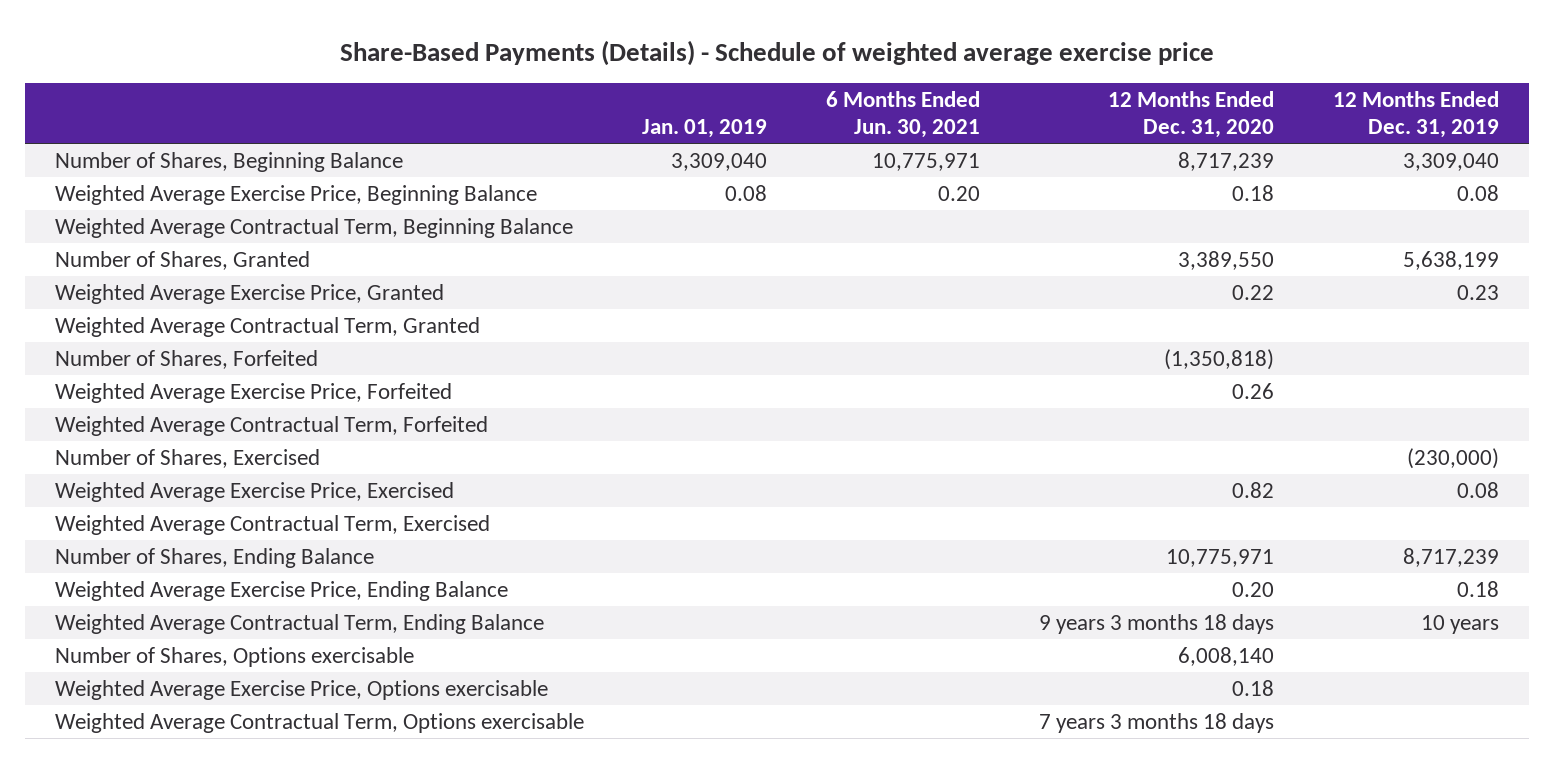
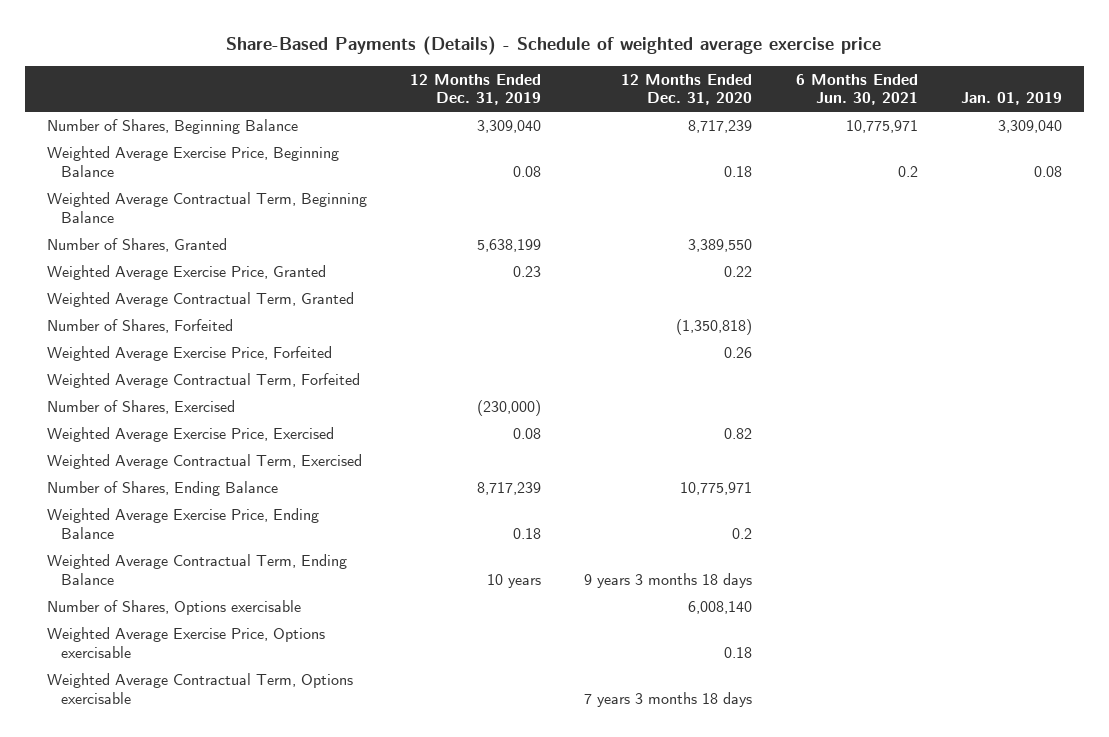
- | Jan. 01, 2019 | 6 Months Ended Jun. 30, 2021 | 12 Months Ended Dec. 31, 2020 | 12 Months Ended Dec. 31, 2019
+ | 12 Months Ended Dec. 31, 2019 | 12 Months Ended Dec. 31, 2020 | 6 Months Ended Jun. 30, 2021 | Jan. 01, 2019
- Weighted Average Exercise Price, Beginning Balance | 0.08 | 0.20 | 0.18 | 0.08
+ Weighted Average Exercise Price, Beginning Balance | 0.08 | 0.18 | 0.2 | 0.08
- Weighted Average Exercise Price, Ending Balance | | | 0.20 | 0.18
+ Weighted Average Exercise Price, Ending Balance | 0.18 | 0.2 | |

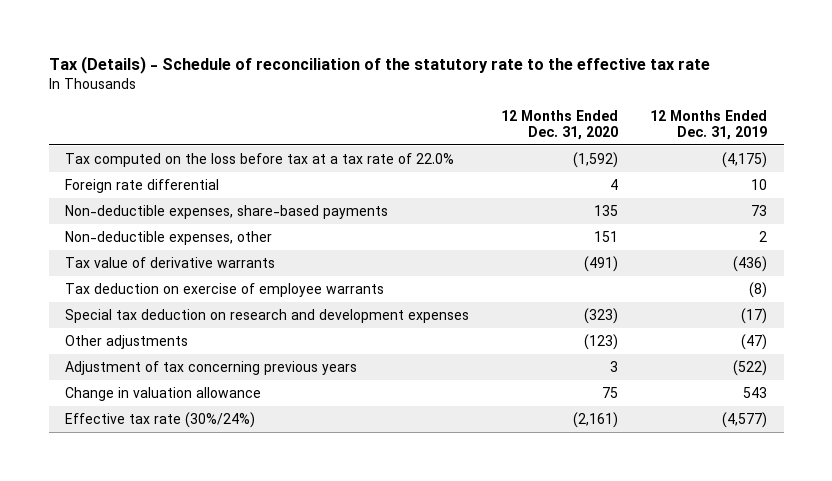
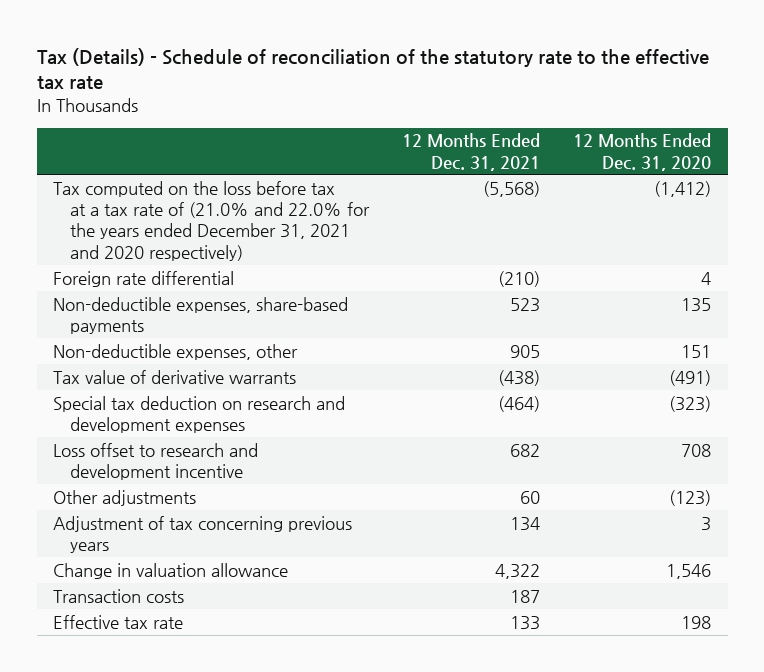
- | 12 Months Ended Dec. 31, 2020 | 12 Months Ended Dec. 31, 2019
+ | 12 Months Ended Dec. 31, 2021 | 12 Months Ended Dec. 31, 2020
- Tax computed on the loss before tax at a tax rate of 22.0% | (1,592) | (4,175)
+ Tax computed on the loss before tax at a tax rate of (21.0% and 22.0% for the years ended December 31, 2021 and 2020 respectively) | (5,568) | (1,412)
- Tax deduction on exercise of employee warrants | | (8)
+ Loss offset to research and development incentive | 682 | 708
- Change in valuation allowance | 75 | 543
- Effective tax rate (30%/24%) | (2,161) | (4,577)
+ Change in valuation allowance | 4,322 | 1,546
+ Transaction costs | 187 |
+ Effective tax rate | 133 | 198

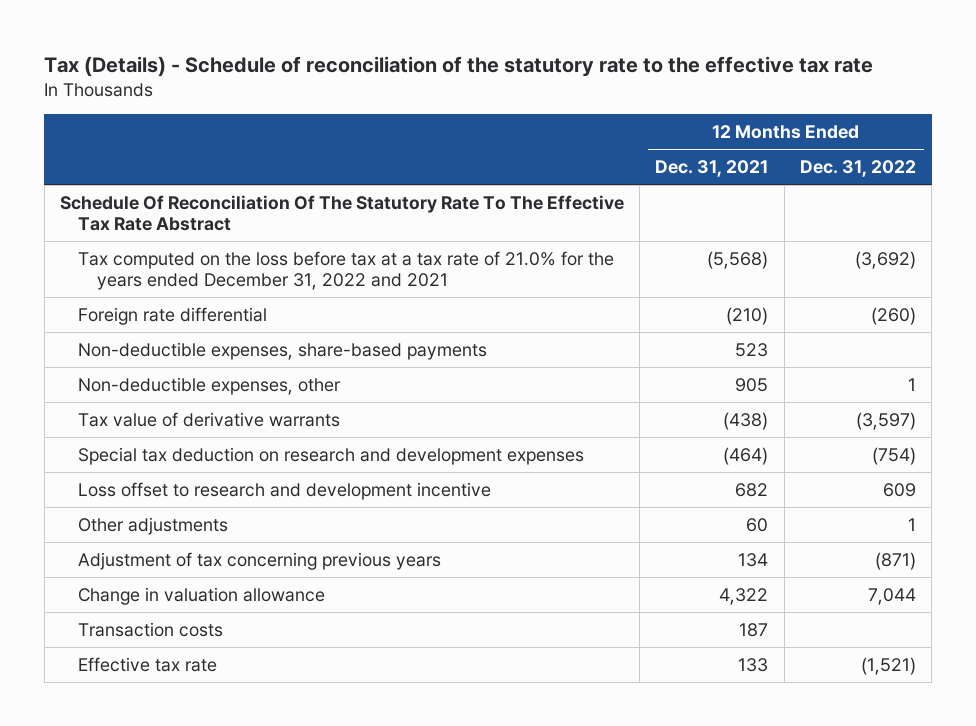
- | 12 Months Ended Dec. 31, 2021 | 12 Months Ended Dec. 31, 2020
+ | 12 Months Ended Dec. 31, 2021 | 12 Months Ended Dec. 31, 2022
- Tax computed on the loss before tax at a tax rate of (21.0% and 22.0% for the years ended December 31, 2021 and 2020 respectively) | (5,568) | (1,412)
+ Schedule Of Reconciliation Of The Statutory Rate To The Effective Tax Rate Abstract
+ Tax computed on the loss before tax at a tax rate of 21.0% for the years ended December 31, 2022 and 2021 | (5,568) | (3,692)

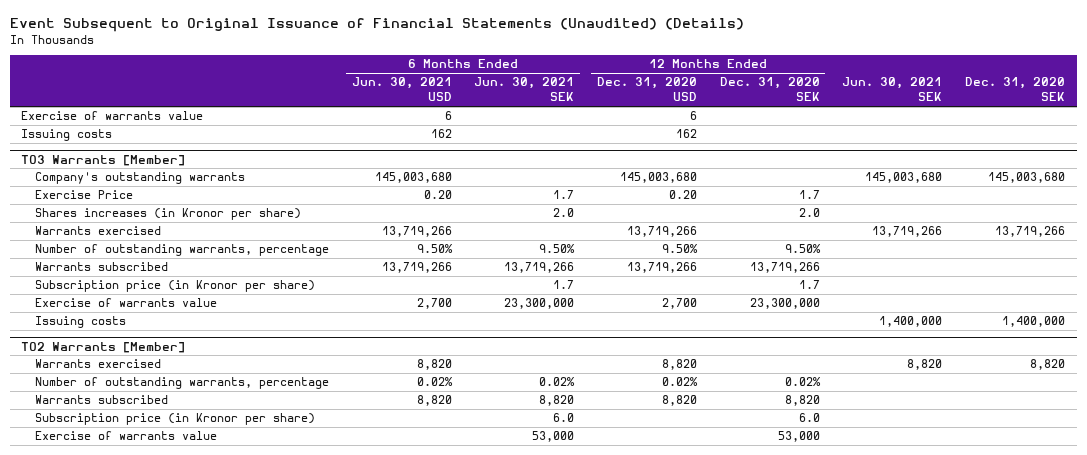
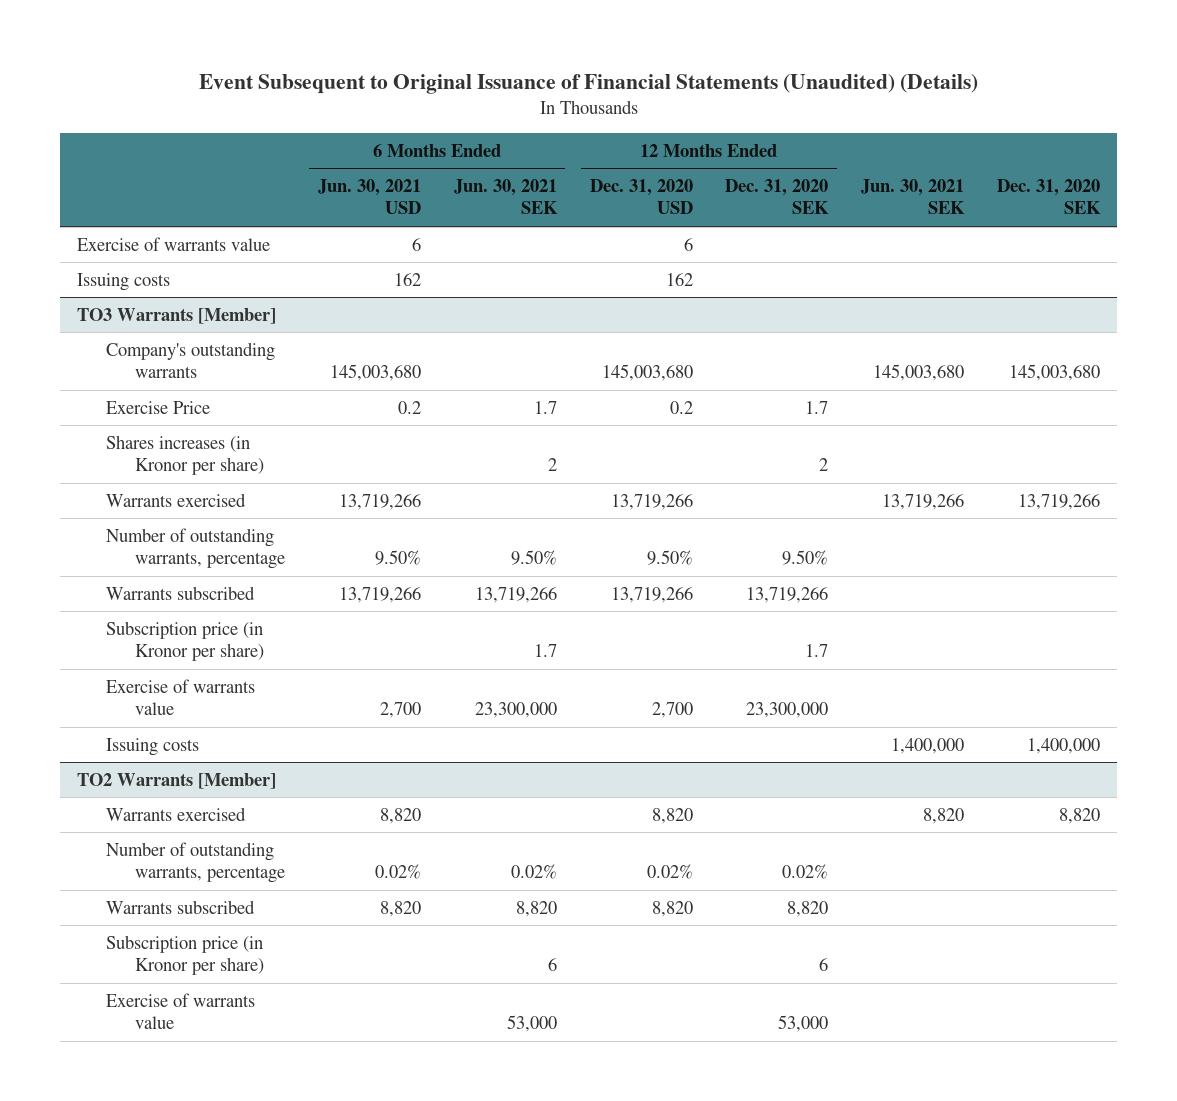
@ TO3 Warrants [Member]
- Exercise Price | 0.20 | 1.7 | 0.20 | 1.7 | |
- Shares increases (in Kronor per share) | | 2.0 | | 2.0 | |
+ Exercise Price | 0.2 | 1.7 | 0.2 | 1.7 | |
+ Shares increases (in Kronor per share) | | 2 | | 2 | |
@ TO2 Warrants [Member]
- Subscription price (in Kronor per share) | | 6.0 | | 6.0 | |
+ Subscription price (in Kronor per share) | | 6 | | 6 | |

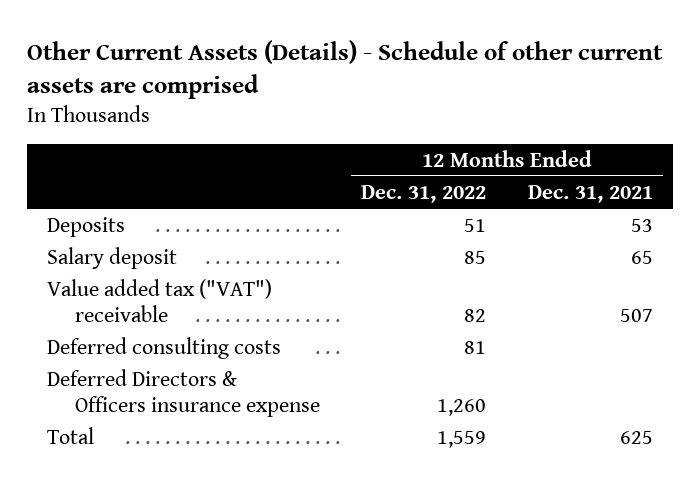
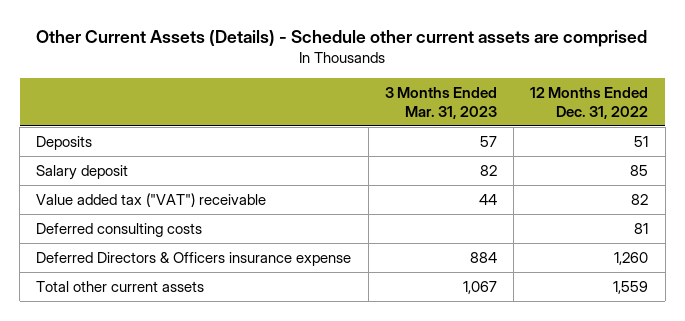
- Other Current Assets (Details) - Schedule of other current assets are comprised
+ Other Current Assets (Details) - Schedule other current assets are comprised
- | 12 Months Ended Dec. 31, 2022 | 12 Months Ended Dec. 31, 2021
+ | 3 Months Ended Mar. 31, 2023 | 12 Months Ended Dec. 31, 2022
- Total | 1,559 | 625
+ Total other current assets | 1,067 | 1,559

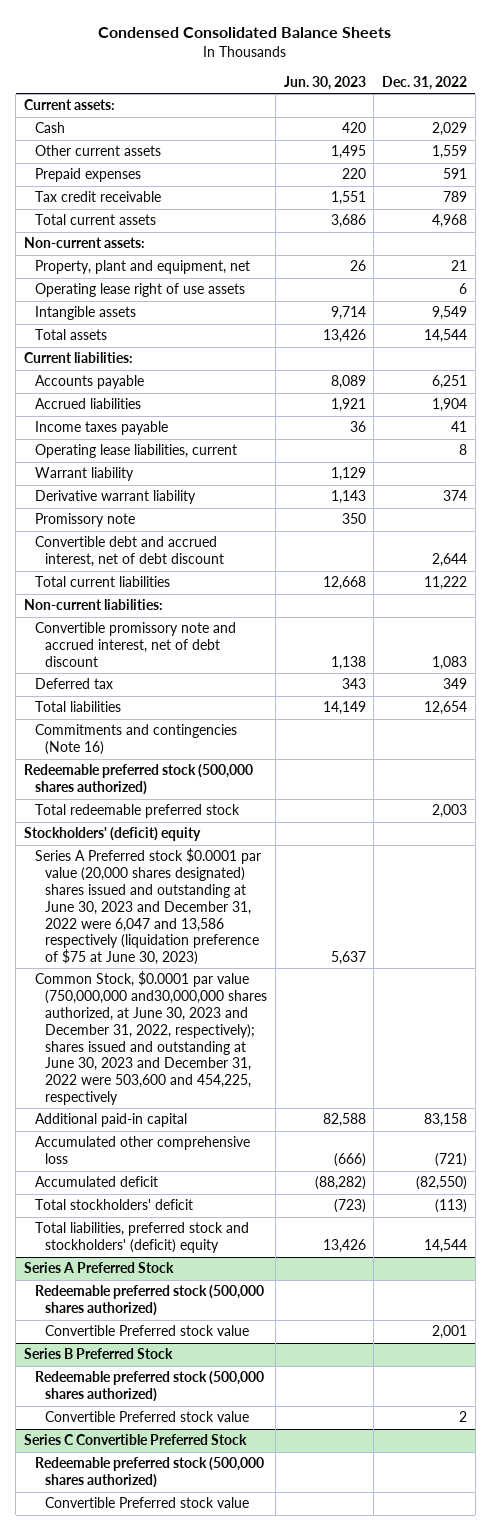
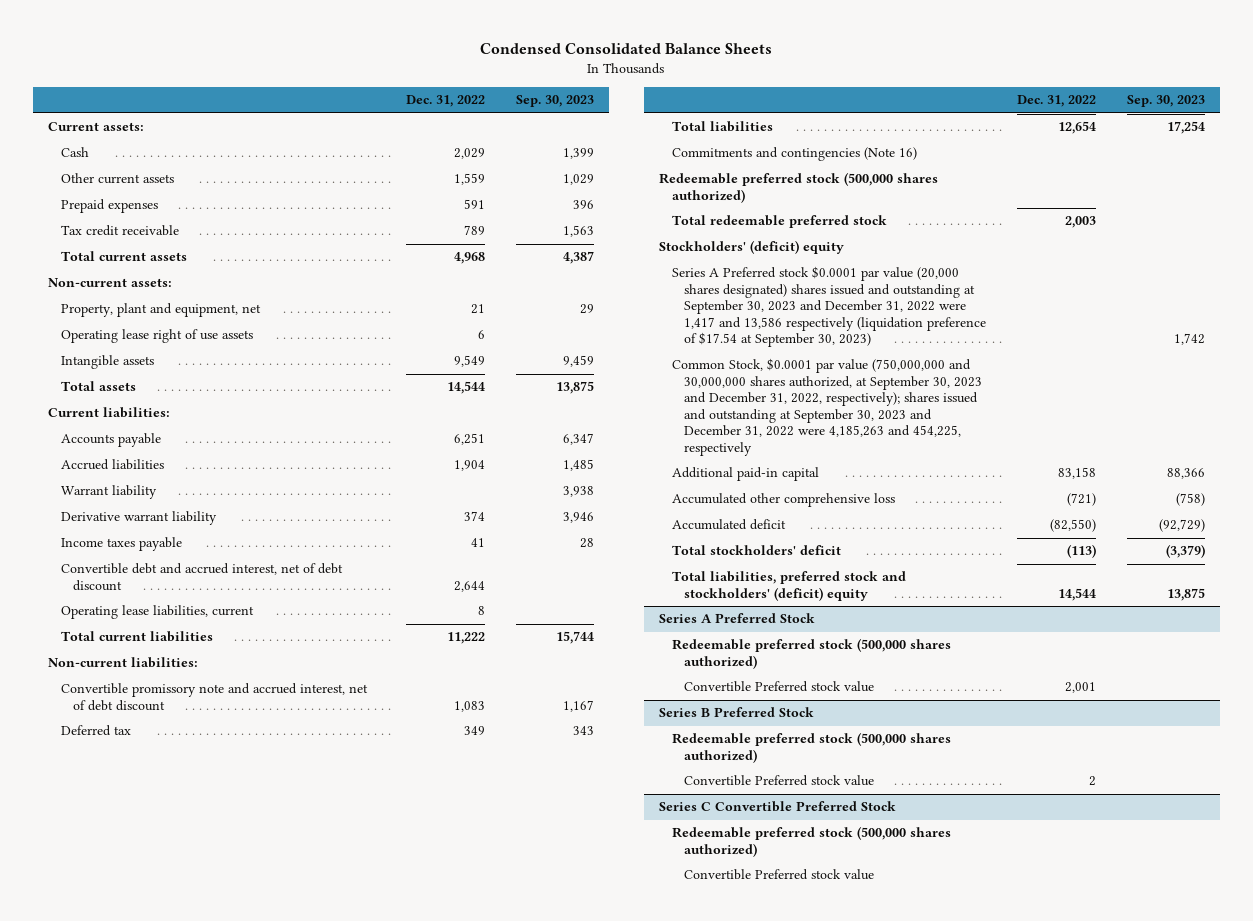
- | Jun. 30, 2023 | Dec. 31, 2022
+ | Dec. 31, 2022 | Sep. 30, 2023
- Promissory note | 350 |
moved down: Income taxes payable | 41 | 28
moved down: Operating lease liabilities, current | 8 |
- Series A Preferred stock $0.0001 par value (20,000 shares designated) shares issued and outstanding at June 30, 2023 and December 31, 2022 were 6,047 and 13,586 respectively (liquidation preference of $75 at June 30, 2023) | 5,637 |
- Common Stock, $0.0001 par value (750,000,000 and30,000,000 shares authorized, at June 30, 2023 and December 31, 2022, respectively); shares issued and outstanding at June 30, 2023 and December 31, 2022 were 503,600 and 454,225, respectively
+ Series A Preferred stock $0.0001 par value (20,000 shares designated) shares issued and outstanding at September 30, 2023 and December 31, 2022 were 1,417 and 13,586 respectively (liquidation preference of $17.54 at September 30, 2023) | | 1,742
+ Common Stock, $0.0001 par value (750,000,000 and 30,000,000 shares authorized, at September 30, 2023 and December 31, 2022, respectively); shares issued and outstanding at September 30, 2023 and December 31, 2022 were 4,185,263 and 454,225, respectively

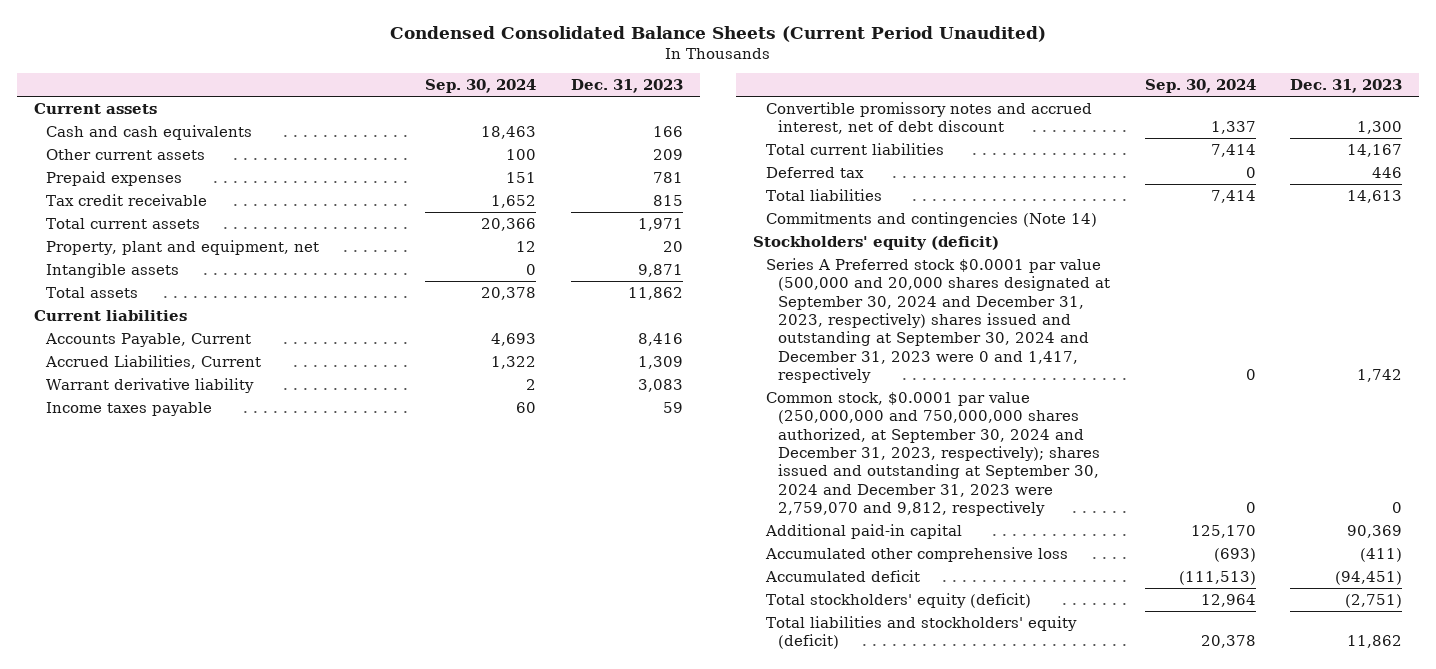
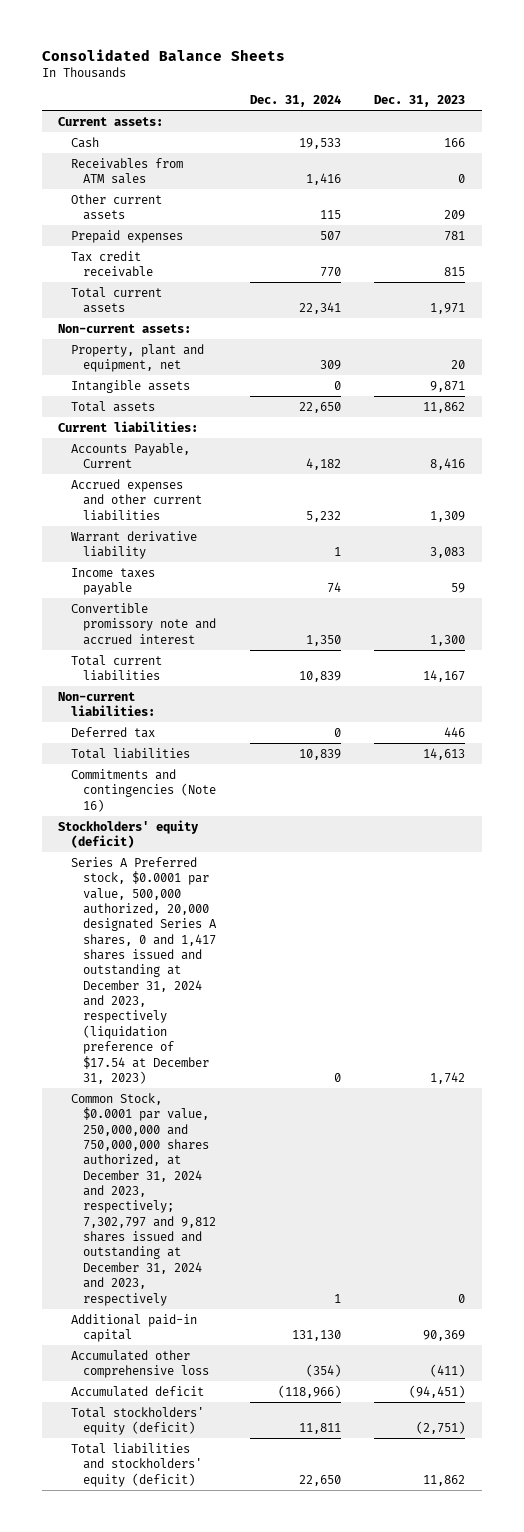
- Condensed Consolidated Balance Sheets (Current Period Unaudited)
+ Consolidated Balance Sheets
- | Sep. 30, 2024 | Dec. 31, 2023
+ | Dec. 31, 2024 | Dec. 31, 2023
- Current assets
- Cash and cash equivalents | 18,463 | 166
+ Current assets:
+ Cash | 19,533 | 166
+ Receivables from ATM sales | 1,416 | 0
+ Non-current assets:
- Current liabilities
+ Current liabilities:
- Accrued Liabilities, Current | 1,322 | 1,309
+ Accrued expenses and other current liabilities | 5,232 | 1,309
- Convertible promissory notes and accrued interest, net of debt discount | 1,337 | 1,300
+ Convertible promissory note and accrued interest | 1,350 | 1,300
+ Non-current liabilities:
- Commitments and contingencies (Note 14)
+ Commitments and contingencies (Note 16)
- Series A Preferred stock $0.0001 par value (500,000 and 20,000 shares designated at September 30, 2024 and December 31, 2023, respectively) shares issued and outstanding at September 30, 2024 and December 31, 2023 were 0 and 1,417, respectively | 0 | 1,742
- Common stock, $0.0001 par value (250,000,000 and 750,000,000 shares authorized, at September 30, 2024 and December 31, 2023, respectively); shares issued and outstanding at September 30, 2024 and December 31, 2023 were 2,759,070 and 9,812, respectively | 0 | 0
+ Series A Preferred stock, $0.0001 par value, 500,000 authorized, 20,000 designated Series A shares, 0 and 1,417 shares issued and outstanding at December 31, 2024 and 2023, respectively (liquidation preference of $17.54 at December 31, 2023) | 0 | 1,742
+ Common Stock, $0.0001 par value, 250,000,000 and 750,000,000 shares authorized, at December 31, 2024 and 2023, respectively; 7,302,797 and 9,812 shares issued and outstanding at December 31, 2024 and 2023, respectively | 1 | 0

